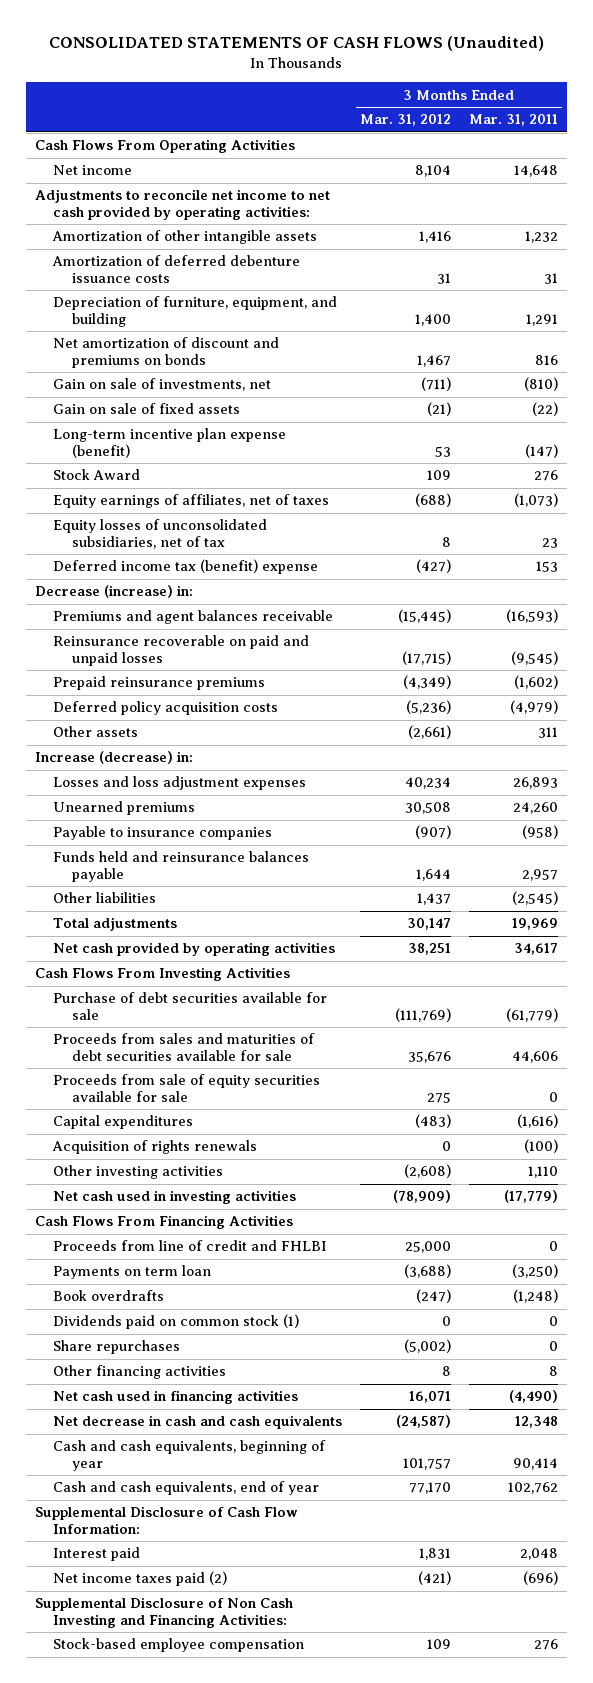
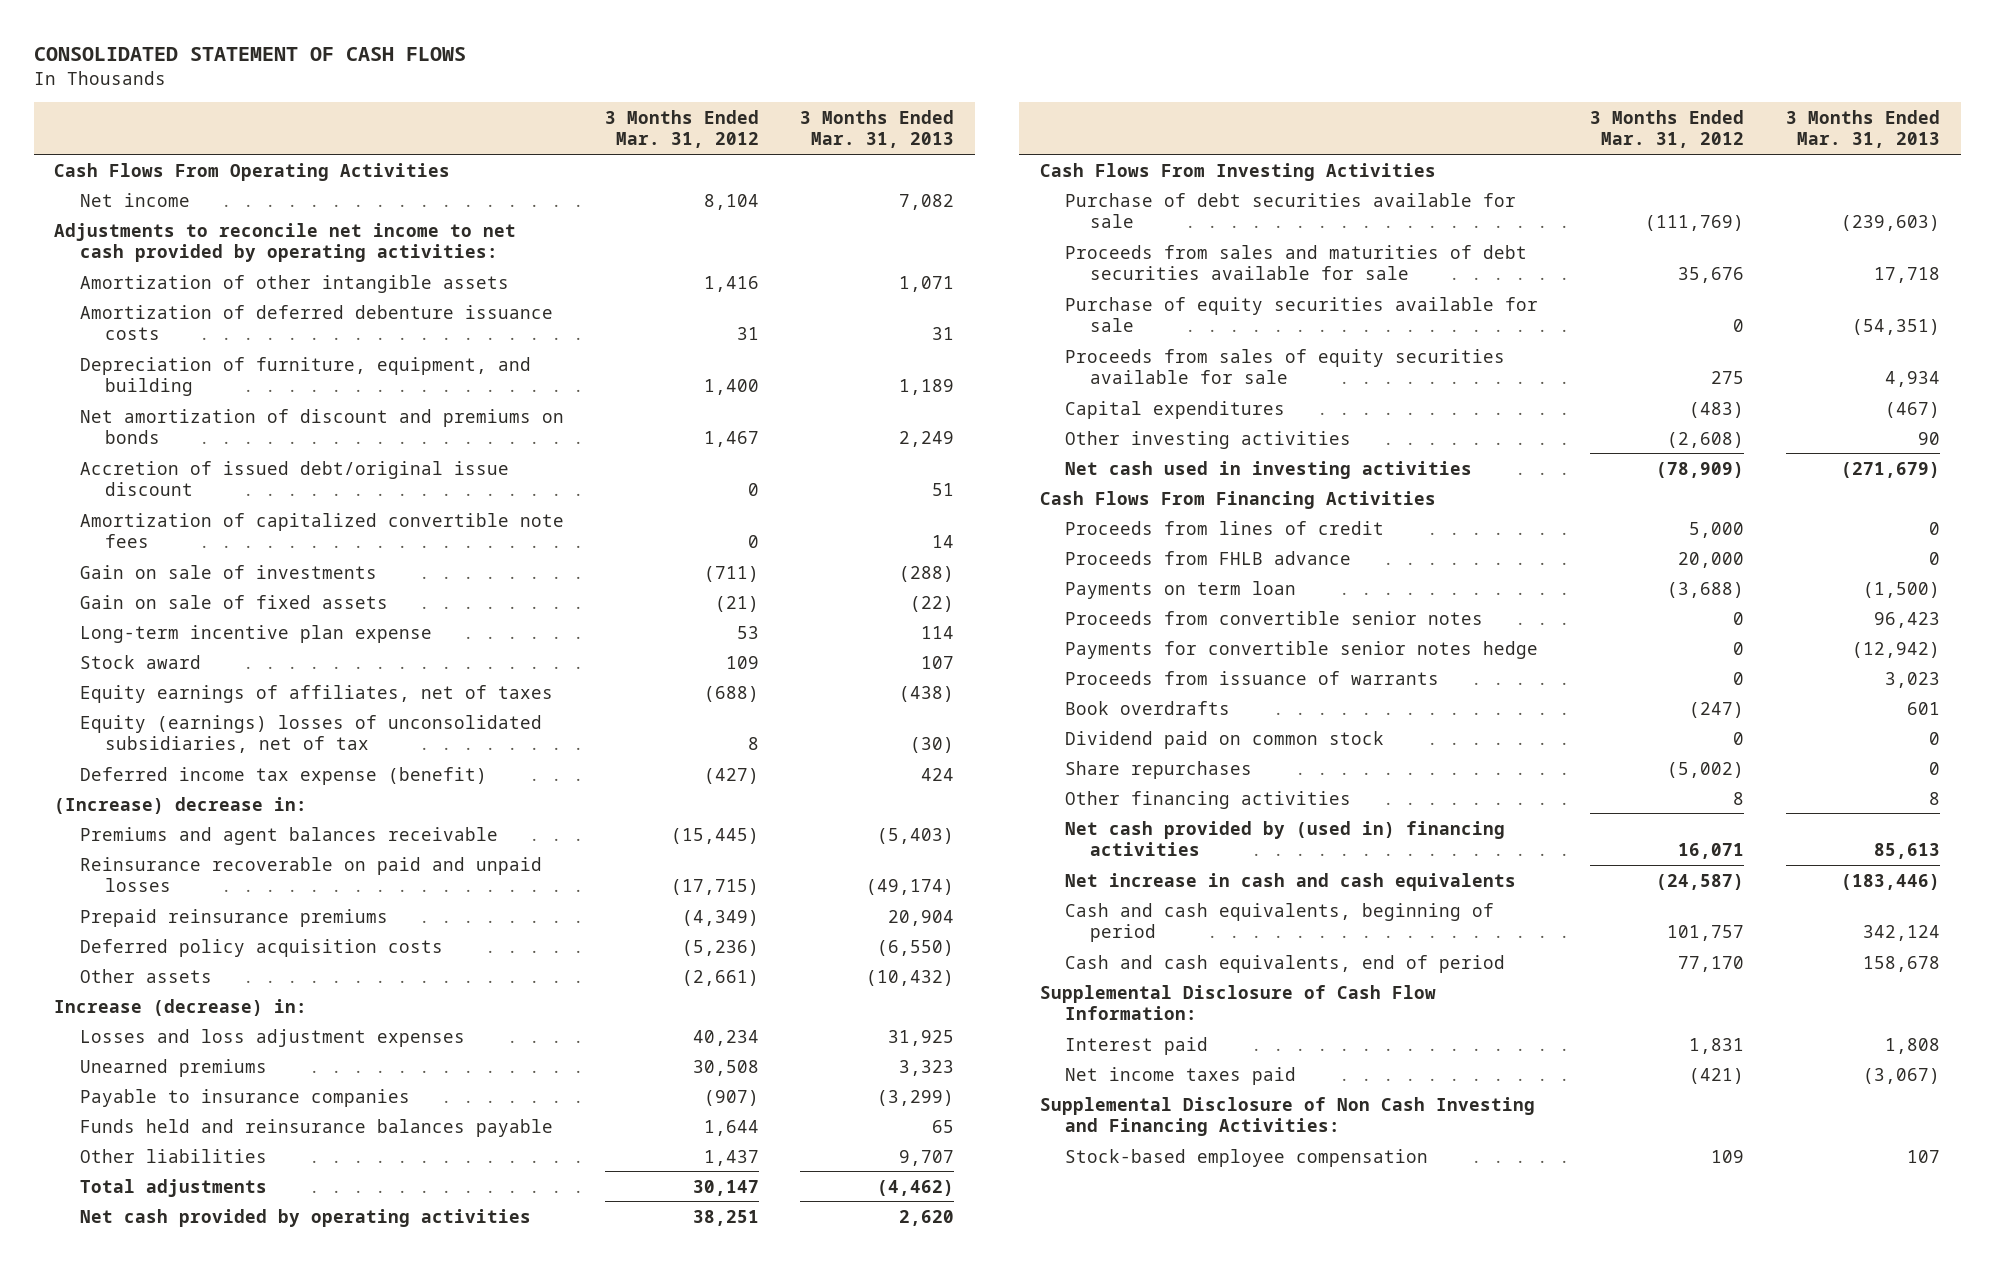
- CONSOLIDATED STATEMENTS OF CASH FLOWS (Unaudited)
+ CONSOLIDATED STATEMENT OF CASH FLOWS
- | 3 Months Ended Mar. 31, 2012 | 3 Months Ended Mar. 31, 2011
+ | 3 Months Ended Mar. 31, 2012 | 3 Months Ended Mar. 31, 2013
- Gain on sale of investments, net | (711) | (810)
+ Accretion of issued debt/original issue discount | 0 | 51
+ Amortization of capitalized convertible note fees | 0 | 14
+ Gain on sale of investments | (711) | (288)
- Long-term incentive plan expense (benefit) | 53 | (147)
- Stock Award | 109 | 276
+ Long-term incentive plan expense | 53 | 114
+ Stock award | 109 | 107
- Equity losses of unconsolidated subsidiaries, net of tax | 8 | 23
- Deferred income tax (benefit) expense | (427) | 153
- Decrease (increase) in:
+ Equity (earnings) losses of unconsolidated subsidiaries, net of tax | 8 | (30)
+ Deferred income tax expense (benefit) | (427) | 424
+ (Increase) decrease in:
- Proceeds from sale of equity securities available for sale | 275 | 0
+ Purchase of equity securities available for sale | 0 | (54,351)
+ Proceeds from sales of equity securities available for sale | 275 | 4,934
- Acquisition of rights renewals | 0 | (100)
- Proceeds from line of credit and FHLBI | 25,000 | 0
+ Proceeds from lines of credit | 5,000 | 0
+ Proceeds from FHLB advance | 20,000 | 0
+ Proceeds from convertible senior notes | 0 | 96,423
+ Payments for convertible senior notes hedge | 0 | (12,942)
+ Proceeds from issuance of warrants | 0 | 3,023
- Dividends paid on common stock (1) | 0 | 0
+ Dividend paid on common stock | 0 | 0
- Net cash used in financing activities | 16,071 | (4,490)
- Net decrease in cash and cash equivalents | (24,587) | 12,348
- Cash and cash equivalents, beginning of year | 101,757 | 90,414
- Cash and cash equivalents, end of year | 77,170 | 102,762
+ Net cash provided by (used in) financing activities | 16,071 | 85,613
+ Net increase in cash and cash equivalents | (24,587) | (183,446)
+ Cash and cash equivalents, beginning of period | 101,757 | 342,124
+ Cash and cash equivalents, end of period | 77,170 | 158,678
- Net income taxes paid (2) | (421) | (696)
+ Net income taxes paid | (421) | (3,067)

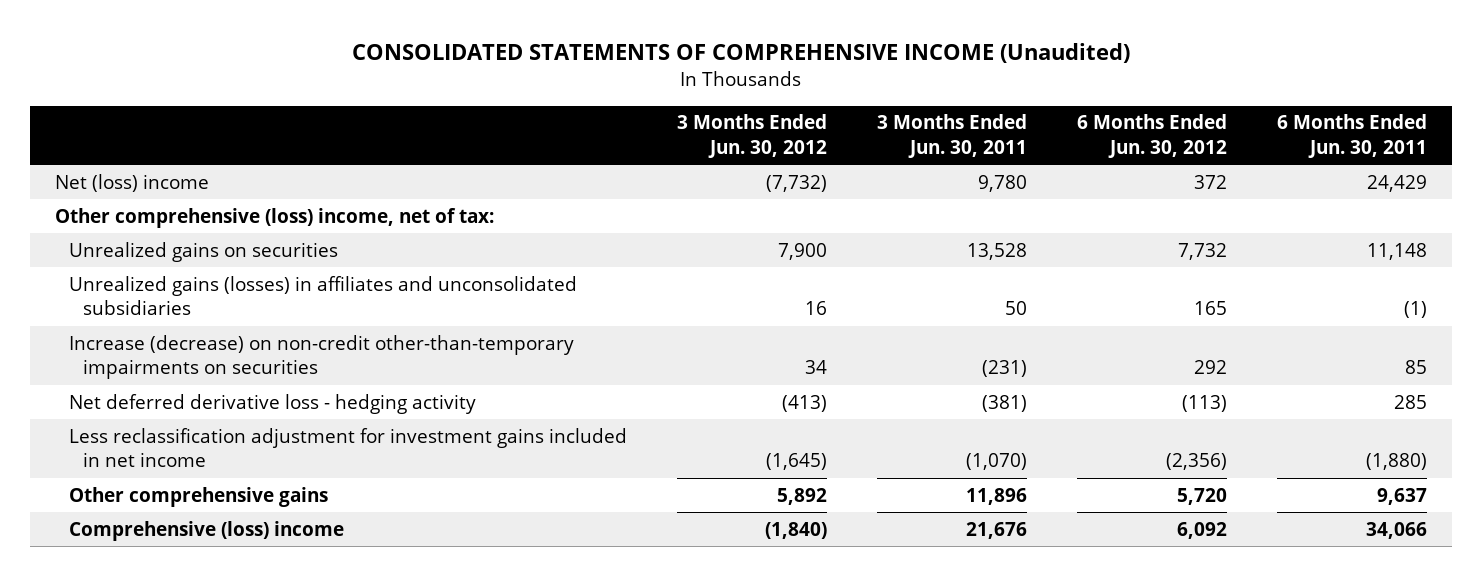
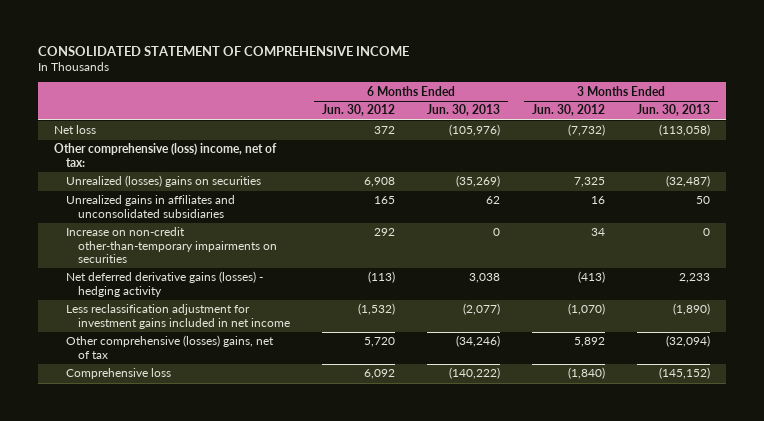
- CONSOLIDATED STATEMENTS OF COMPREHENSIVE INCOME (Unaudited)
+ CONSOLIDATED STATEMENT OF COMPREHENSIVE INCOME
- | 3 Months Ended Jun. 30, 2012 | 3 Months Ended Jun. 30, 2011 | 6 Months Ended Jun. 30, 2012 | 6 Months Ended Jun. 30, 2011
+ | 6 Months Ended Jun. 30, 2012 | 6 Months Ended Jun. 30, 2013 | 3 Months Ended Jun. 30, 2012 | 3 Months Ended Jun. 30, 2013
- Net (loss) income | (7,732) | 9,780 | 372 | 24,429
+ Net loss | 372 | (105,976) | (7,732) | (113,058)
- Unrealized gains on securities | 7,900 | 13,528 | 7,732 | 11,148
- Unrealized gains (losses) in affiliates and unconsolidated subsidiaries | 16 | 50 | 165 | (1)
- Increase (decrease) on non-credit other-than-temporary impairments on securities | 34 | (231) | 292 | 85
- Net deferred derivative loss - hedging activity | (413) | (381) | (113) | 285
- Less reclassification adjustment for investment gains included in net income | (1,645) | (1,070) | (2,356) | (1,880)
- Other comprehensive gains | 5,892 | 11,896 | 5,720 | 9,637
- Comprehensive (loss) income | (1,840) | 21,676 | 6,092 | 34,066
+ Unrealized (losses) gains on securities | 6,908 | (35,269) | 7,325 | (32,487)
+ Unrealized gains in affiliates and unconsolidated subsidiaries | 165 | 62 | 16 | 50
+ Increase on non-credit other-than-temporary impairments on securities | 292 | 0 | 34 | 0
+ Net deferred derivative gains (losses) - hedging activity | (113) | 3,038 | (413) | 2,233
+ Less reclassification adjustment for investment gains included in net income | (1,532) | (2,077) | (1,070) | (1,890)
+ Other comprehensive (losses) gains, net of tax | 5,720 | (34,246) | 5,892 | (32,094)
+ Comprehensive loss | 6,092 | (140,222) | (1,840) | (145,152)

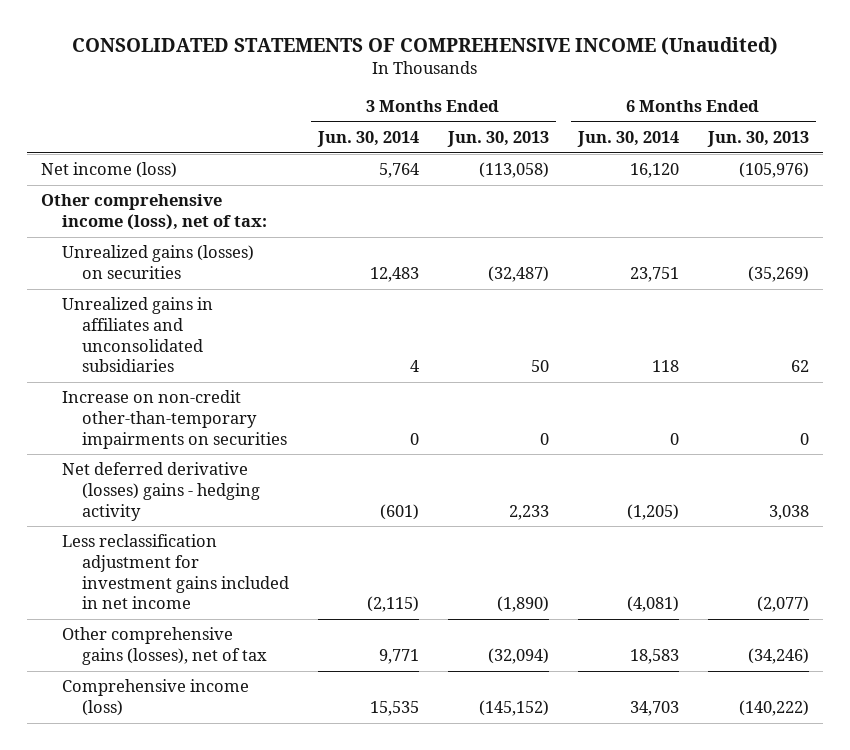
- CONSOLIDATED STATEMENT OF COMPREHENSIVE INCOME
+ CONSOLIDATED STATEMENTS OF COMPREHENSIVE INCOME (Unaudited)
- | 6 Months Ended Jun. 30, 2012 | 6 Months Ended Jun. 30, 2013 | 3 Months Ended Jun. 30, 2012 | 3 Months Ended Jun. 30, 2013
+ | 3 Months Ended Jun. 30, 2014 | 3 Months Ended Jun. 30, 2013 | 6 Months Ended Jun. 30, 2014 | 6 Months Ended Jun. 30, 2013
- Net loss | 372 | (105,976) | (7,732) | (113,058)
- Other comprehensive (loss) income, net of tax:
- Unrealized (losses) gains on securities | 6,908 | (35,269) | 7,325 | (32,487)
+ Net income (loss) | 5,764 | (113,058) | 16,120 | (105,976)
+ Other comprehensive income (loss), net of tax:
+ Unrealized gains (losses) on securities | 12,483 | (32,487) | 23,751 | (35,269)
- Net deferred derivative gains (losses) - hedging activity | (113) | 3,038 | (413) | 2,233
+ Net deferred derivative (losses) gains - hedging activity | (601) | 2,233 | (1,205) | 3,038
- Other comprehensive (losses) gains, net of tax | 5,720 | (34,246) | 5,892 | (32,094)
- Comprehensive loss | 6,092 | (140,222) | (1,840) | (145,152)
+ Other comprehensive gains (losses), net of tax | 9,771 | (32,094) | 18,583 | (34,246)
+ Comprehensive income (loss) | 15,535 | (145,152) | 34,703 | (140,222)

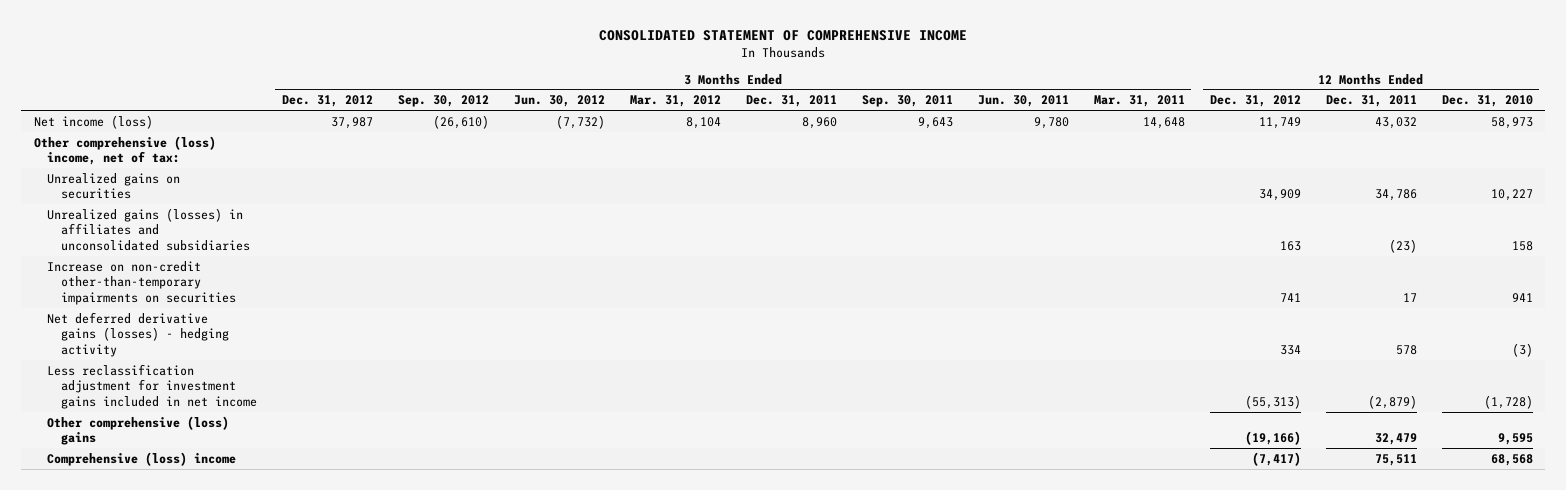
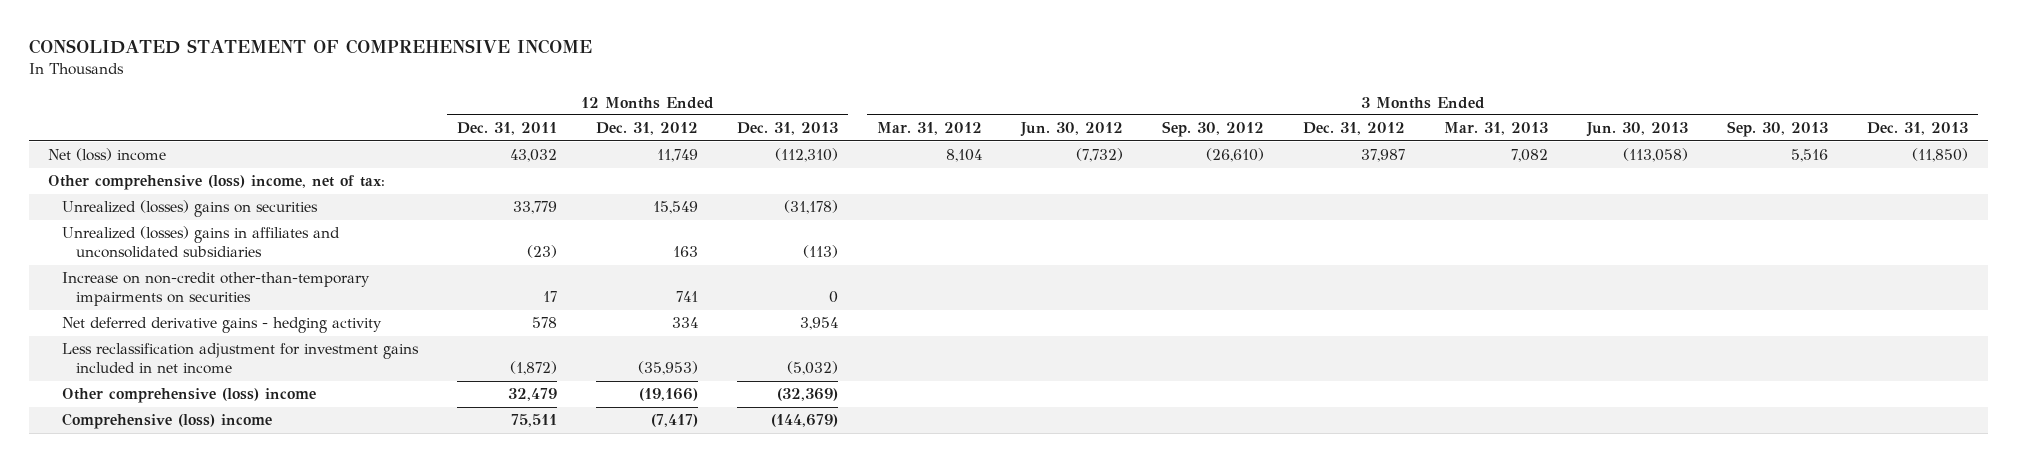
- | 3 Months Ended Dec. 31, 2012 | 3 Months Ended Sep. 30, 2012 | 3 Months Ended Jun. 30, 2012 | 3 Months Ended Mar. 31, 2012 | 3 Months Ended Dec. 31, 2011 | 3 Months Ended Sep. 30, 2011 | 3 Months Ended Jun. 30, 2011 | 3 Months Ended Mar. 31, 2011 | 12 Months Ended Dec. 31, 2012 | 12 Months Ended Dec. 31, 2011 | 12 Months Ended Dec. 31, 2010
+ | 12 Months Ended Dec. 31, 2011 | 12 Months Ended Dec. 31, 2012 | 12 Months Ended Dec. 31, 2013 | 3 Months Ended Mar. 31, 2012 | 3 Months Ended Jun. 30, 2012 | 3 Months Ended Sep. 30, 2012 | 3 Months Ended Dec. 31, 2012 | 3 Months Ended Mar. 31, 2013 | 3 Months Ended Jun. 30, 2013 | 3 Months Ended Sep. 30, 2013 | 3 Months Ended Dec. 31, 2013
- Net income (loss) | 37,987 | (26,610) | (7,732) | 8,104 | 8,960 | 9,643 | 9,780 | 14,648 | 11,749 | 43,032 | 58,973
+ Net (loss) income | 43,032 | 11,749 | (112,310) | 8,104 | (7,732) | (26,610) | 37,987 | 7,082 | (113,058) | 5,516 | (11,850)
- Unrealized gains on securities | | | | | | | | | 34,909 | 34,786 | 10,227
- Unrealized gains (losses) in affiliates and unconsolidated subsidiaries | | | | | | | | | 163 | (23) | 158
+ Unrealized (losses) gains on securities | 33,779 | 15,549 | (31,178) | | | | | | | |
+ Unrealized (losses) gains in affiliates and unconsolidated subsidiaries | (23) | 163 | (113) | | | | | | | |
- Net deferred derivative gains (losses) - hedging activity | | | | | | | | | 334 | 578 | (3)
- Less reclassification adjustment for investment gains included in net income | | | | | | | | | (55,313) | (2,879) | (1,728)
- Other comprehensive (loss) gains | | | | | | | | | (19,166) | 32,479 | 9,595
+ Net deferred derivative gains - hedging activity | 578 | 334 | 3,954 | | | | | | | |
+ Less reclassification adjustment for investment gains included in net income | (1,872) | (35,953) | (5,032) | | | | | | | |
+ Other comprehensive (loss) income | 32,479 | (19,166) | (32,369) | | | | | | | |

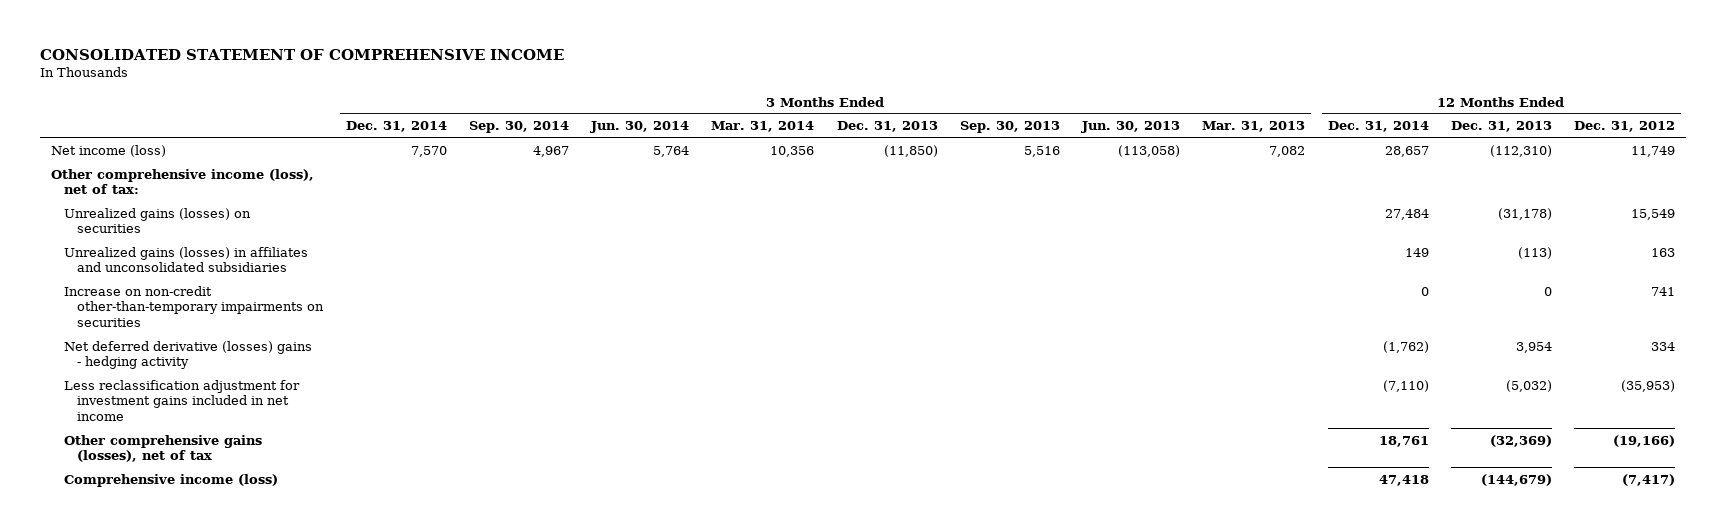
- | 12 Months Ended Dec. 31, 2011 | 12 Months Ended Dec. 31, 2012 | 12 Months Ended Dec. 31, 2013 | 3 Months Ended Mar. 31, 2012 | 3 Months Ended Jun. 30, 2012 | 3 Months Ended Sep. 30, 2012 | 3 Months Ended Dec. 31, 2012 | 3 Months Ended Mar. 31, 2013 | 3 Months Ended Jun. 30, 2013 | 3 Months Ended Sep. 30, 2013 | 3 Months Ended Dec. 31, 2013
+ | 3 Months Ended Dec. 31, 2014 | 3 Months Ended Sep. 30, 2014 | 3 Months Ended Jun. 30, 2014 | 3 Months Ended Mar. 31, 2014 | 3 Months Ended Dec. 31, 2013 | 3 Months Ended Sep. 30, 2013 | 3 Months Ended Jun. 30, 2013 | 3 Months Ended Mar. 31, 2013 | 12 Months Ended Dec. 31, 2014 | 12 Months Ended Dec. 31, 2013 | 12 Months Ended Dec. 31, 2012
- Net (loss) income | 43,032 | 11,749 | (112,310) | 8,104 | (7,732) | (26,610) | 37,987 | 7,082 | (113,058) | 5,516 | (11,850)
- Other comprehensive (loss) income, net of tax:
- Unrealized (losses) gains on securities | 33,779 | 15,549 | (31,178) | | | | | | | |
- Unrealized (losses) gains in affiliates and unconsolidated subsidiaries | (23) | 163 | (113) | | | | | | | |
+ Net income (loss) | 7,570 | 4,967 | 5,764 | 10,356 | (11,850) | 5,516 | (113,058) | 7,082 | 28,657 | (112,310) | 11,749
+ Other comprehensive income (loss), net of tax:
+ Unrealized gains (losses) on securities | | | | | | | | | 27,484 | (31,178) | 15,549
+ Unrealized gains (losses) in affiliates and unconsolidated subsidiaries | | | | | | | | | 149 | (113) | 163
- Net deferred derivative gains - hedging activity | 578 | 334 | 3,954 | | | | | | | |
+ Net deferred derivative (losses) gains - hedging activity | | | | | | | | | (1,762) | 3,954 | 334
- Other comprehensive (loss) income | 32,479 | (19,166) | (32,369) | | | | | | | |
- Comprehensive (loss) income | 75,511 | (7,417) | (144,679) | | | | | | | |
+ Other comprehensive gains (losses), net of tax | | | | | | | | | 18,761 | (32,369) | (19,166)
+ Comprehensive income (loss) | | | | | | | | | 47,418 | (144,679) | (7,417)

